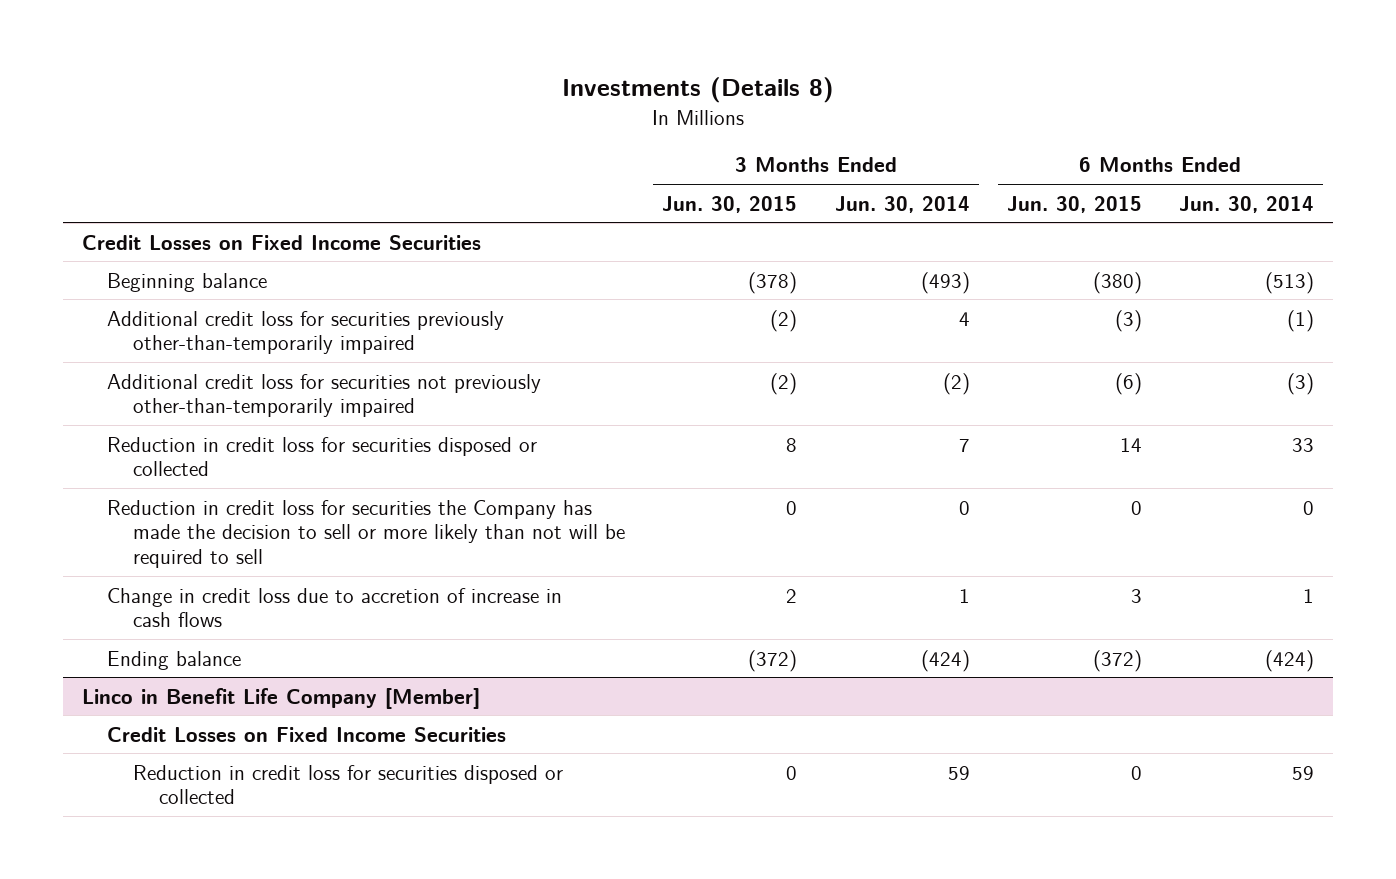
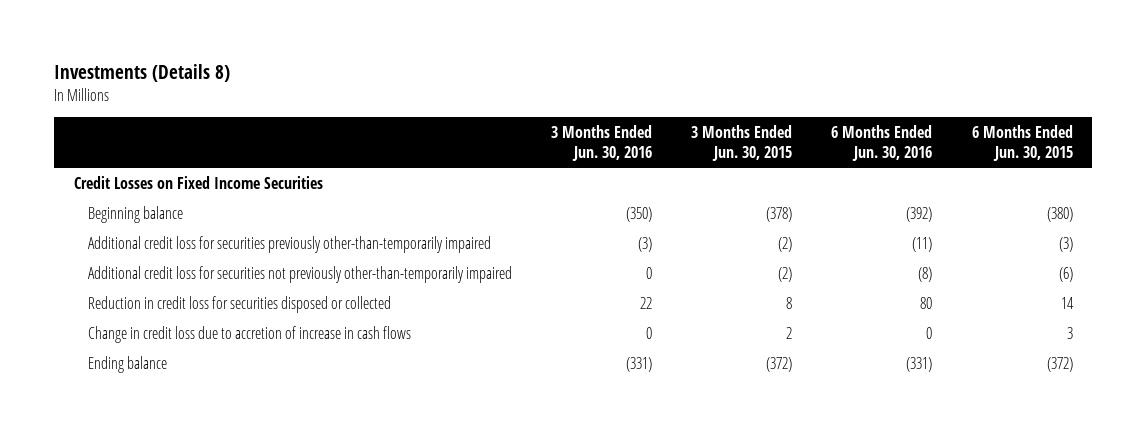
- | 3 Months Ended Jun. 30, 2015 | 3 Months Ended Jun. 30, 2014 | 6 Months Ended Jun. 30, 2015 | 6 Months Ended Jun. 30, 2014
+ | 3 Months Ended Jun. 30, 2016 | 3 Months Ended Jun. 30, 2015 | 6 Months Ended Jun. 30, 2016 | 6 Months Ended Jun. 30, 2015
- Reduction in credit loss for securities the Company has made the decision to sell or more likely than not will be required to sell | 0 | 0 | 0 | 0
- Linco in Benefit Life Company [Member]
- Credit Losses on Fixed Income Securities
- Reduction in credit loss for securities disposed or collected | 0 | 59 | 0 | 59

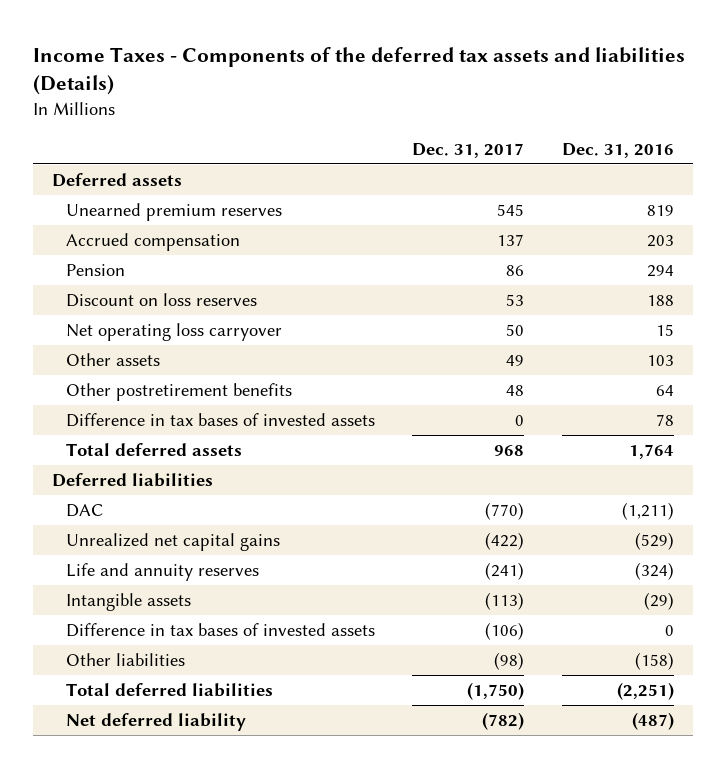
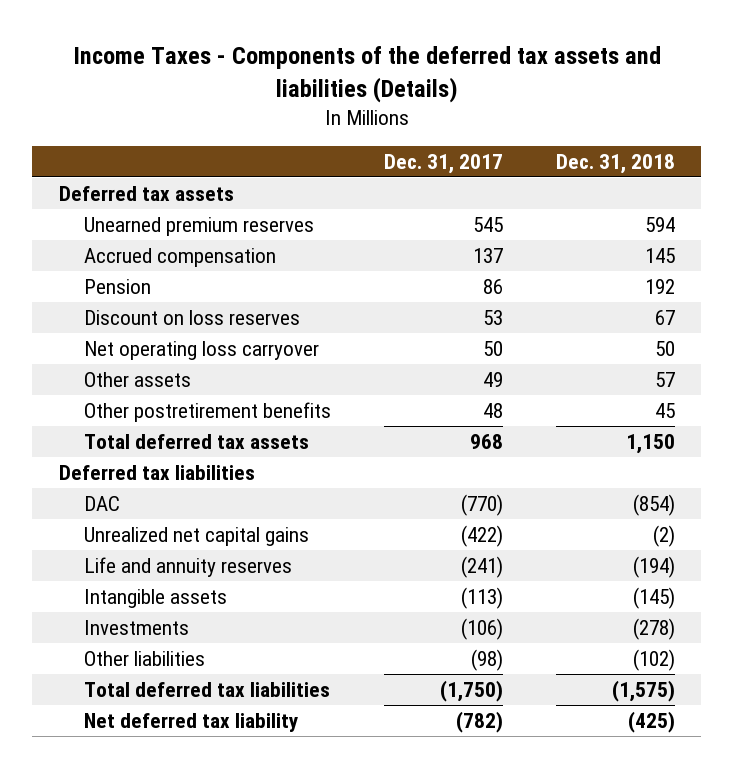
- | Dec. 31, 2017 | Dec. 31, 2016
+ | Dec. 31, 2017 | Dec. 31, 2018
- Deferred assets
+ Deferred tax assets
- Difference in tax bases of invested assets | 0 | 78
- Total deferred assets | 968 | 1,764
- Deferred liabilities
+ Total deferred tax assets | 968 | 1,150
+ Deferred tax liabilities
- Difference in tax bases of invested assets | (106) | 0
+ Investments | (106) | (278)
- Total deferred liabilities | (1,750) | (2,251)
- Net deferred liability | (782) | (487)
+ Total deferred tax liabilities | (1,750) | (1,575)
+ Net deferred tax liability | (782) | (425)

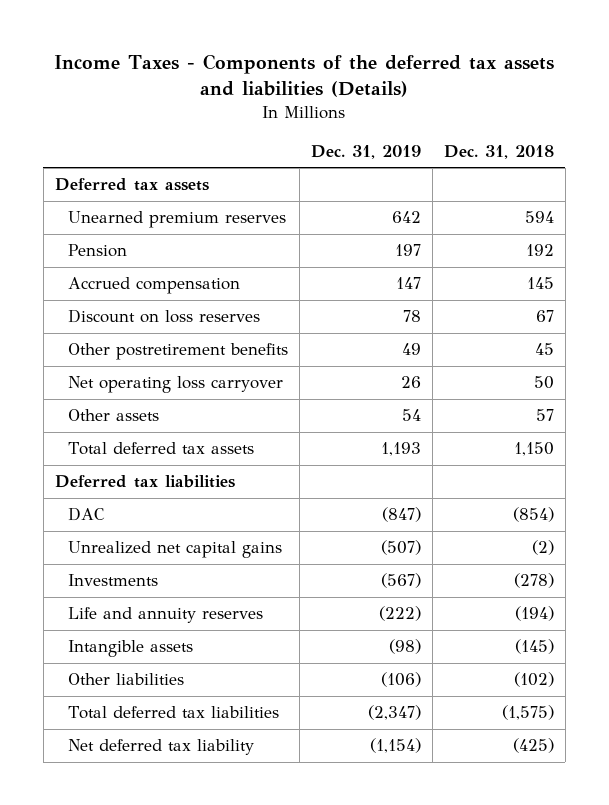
- | Dec. 31, 2017 | Dec. 31, 2018
+ | Dec. 31, 2019 | Dec. 31, 2018
moved down: Accrued compensation | 147 | 145
moved up: Other postretirement benefits | 49 | 45
moved up: Investments | (567) | (278)

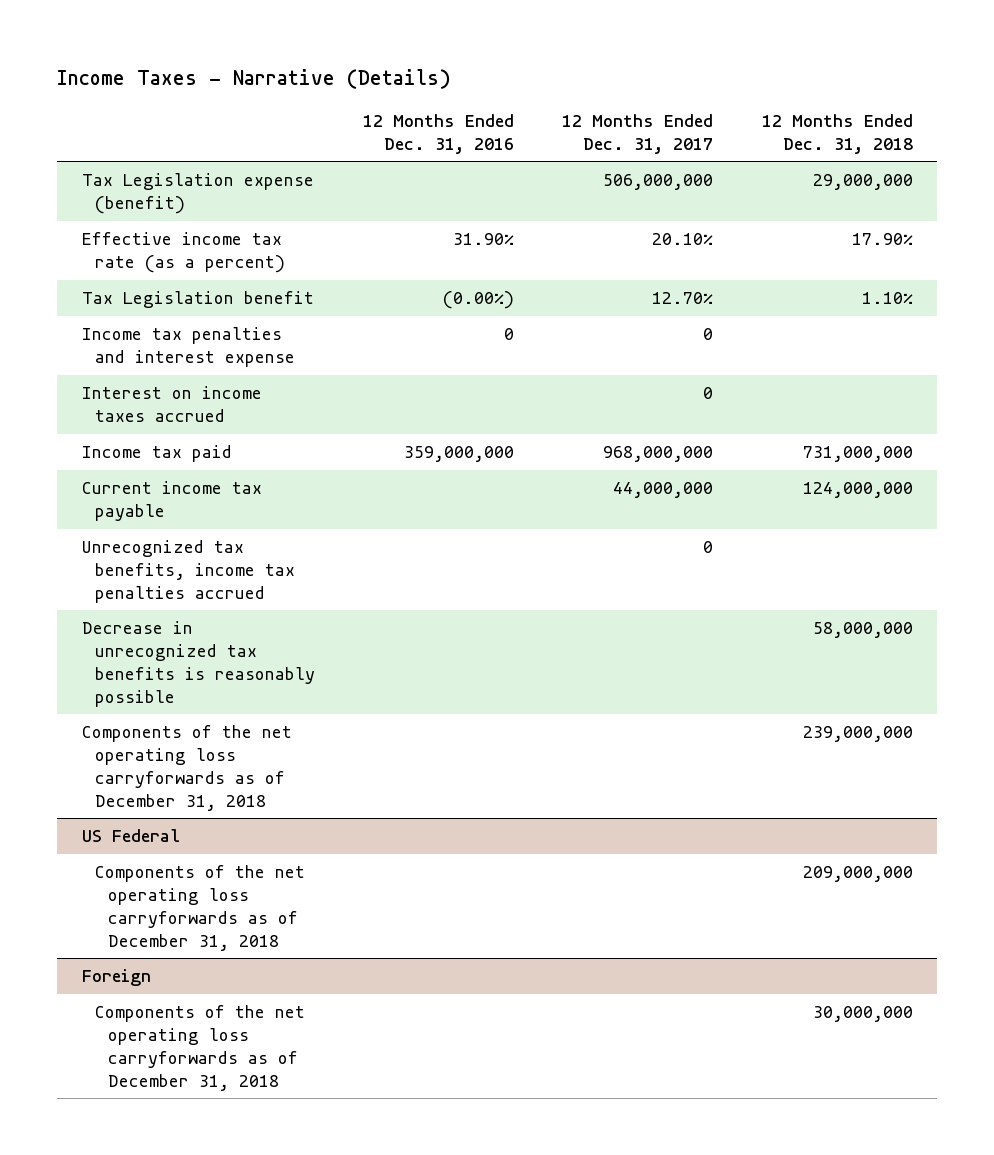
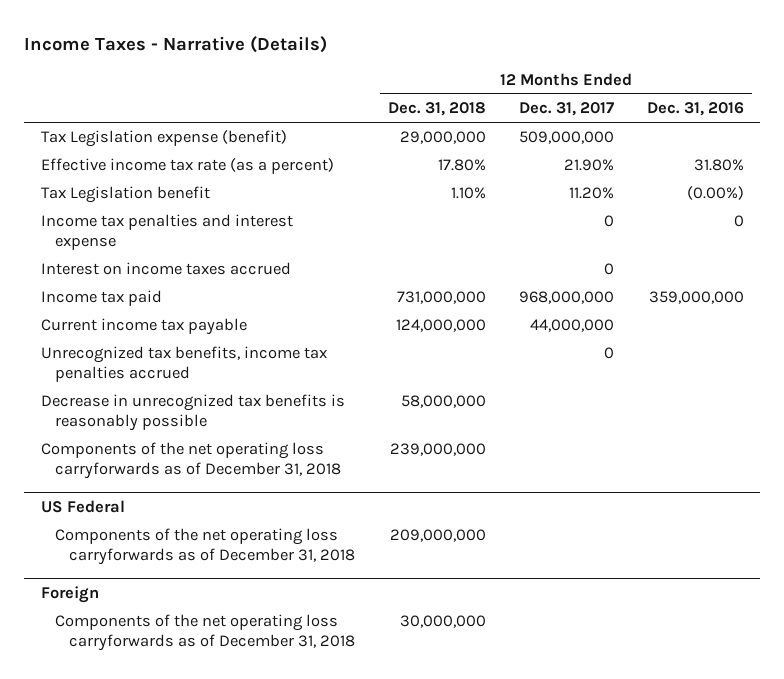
- | 12 Months Ended Dec. 31, 2016 | 12 Months Ended Dec. 31, 2017 | 12 Months Ended Dec. 31, 2018
+ | 12 Months Ended Dec. 31, 2018 | 12 Months Ended Dec. 31, 2017 | 12 Months Ended Dec. 31, 2016
- Tax Legislation expense (benefit) | | 506,000,000 | 29,000,000
- Effective income tax rate (as a percent) | 31.90% | 20.10% | 17.90%
- Tax Legislation benefit | (0.00%) | 12.70% | 1.10%
+ Tax Legislation expense (benefit) | 29,000,000 | 509,000,000 |
+ Effective income tax rate (as a percent) | 17.80% | 21.90% | 31.80%
+ Tax Legislation benefit | 1.10% | 11.20% | (0.00%)

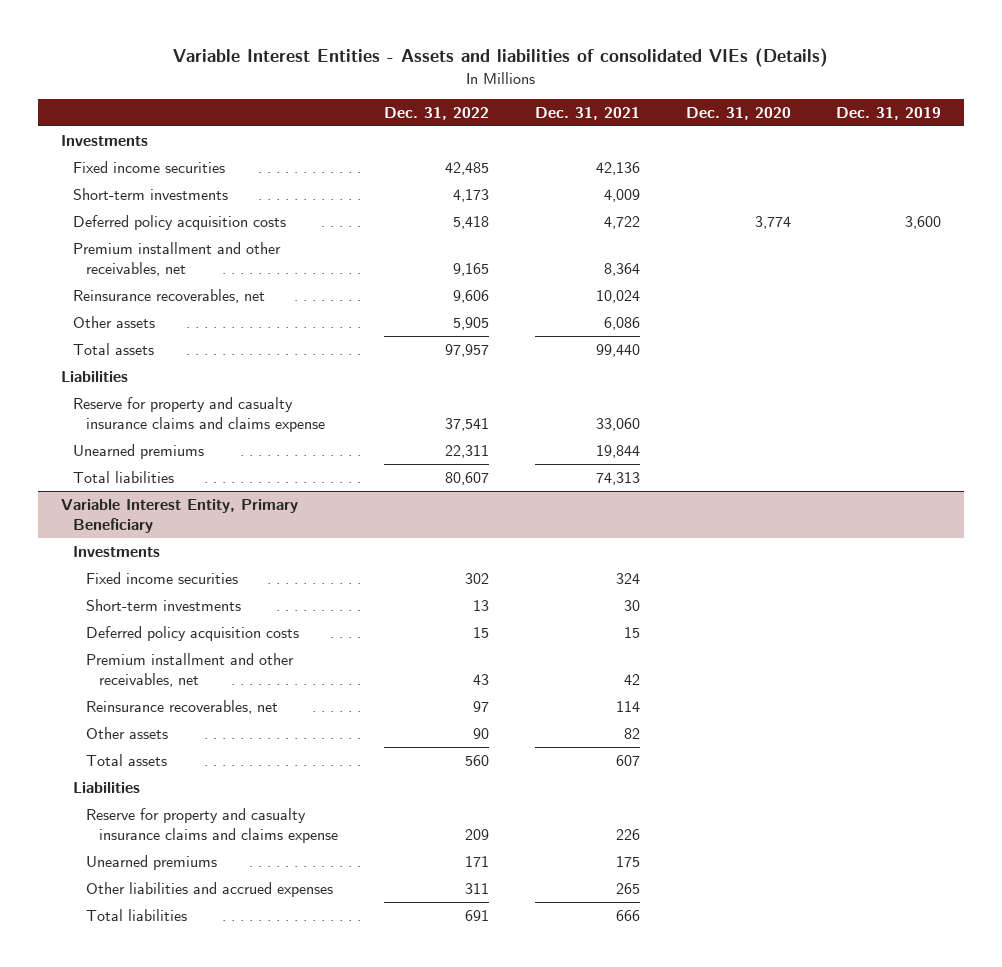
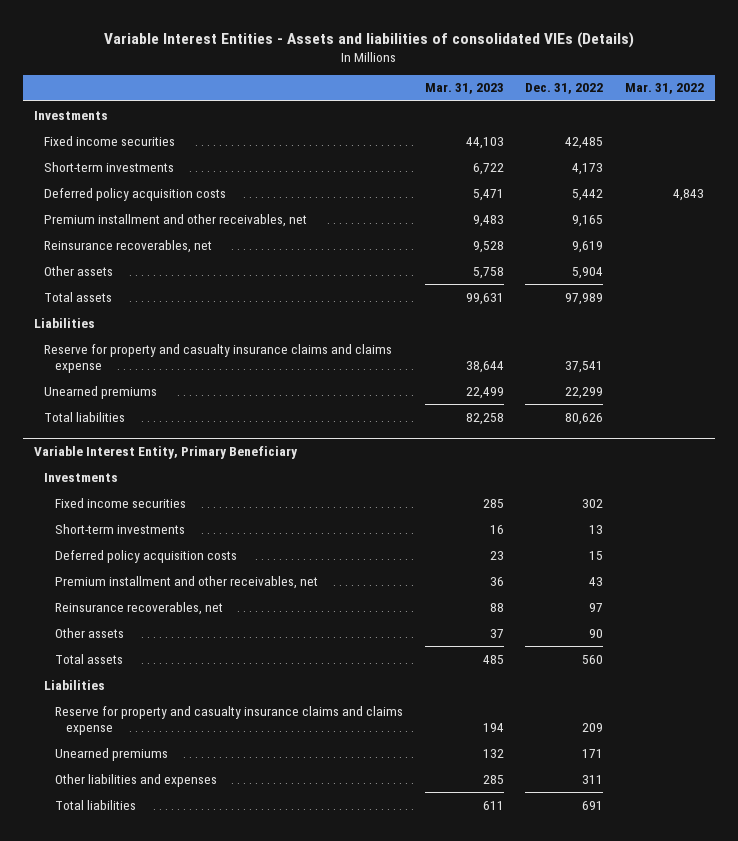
- | Dec. 31, 2022 | Dec. 31, 2021 | Dec. 31, 2020 | Dec. 31, 2019
+ | Mar. 31, 2023 | Dec. 31, 2022 | Mar. 31, 2022
- Deferred policy acquisition costs | 5,418 | 4,722 | 3,774 | 3,600
+ Deferred policy acquisition costs | 5,471 | 5,442 | 4,843
- Reinsurance recoverables, net | 9,606 | 10,024 | |
- Other assets | 5,905 | 6,086 | |
- Total assets | 97,957 | 99,440 | |
+ Reinsurance recoverables, net | 9,528 | 9,619 |
+ Other assets | 5,758 | 5,904 |
+ Total assets | 99,631 | 97,989 |
- Unearned premiums | 22,311 | 19,844 | |
- Total liabilities | 80,607 | 74,313 | |
+ Unearned premiums | 22,499 | 22,299 |
+ Total liabilities | 82,258 | 80,626 |
@ Variable Interest Entity, Primary Beneficiary
- Other liabilities and accrued expenses | 311 | 265 | |
+ Other liabilities and expenses | 285 | 311 |

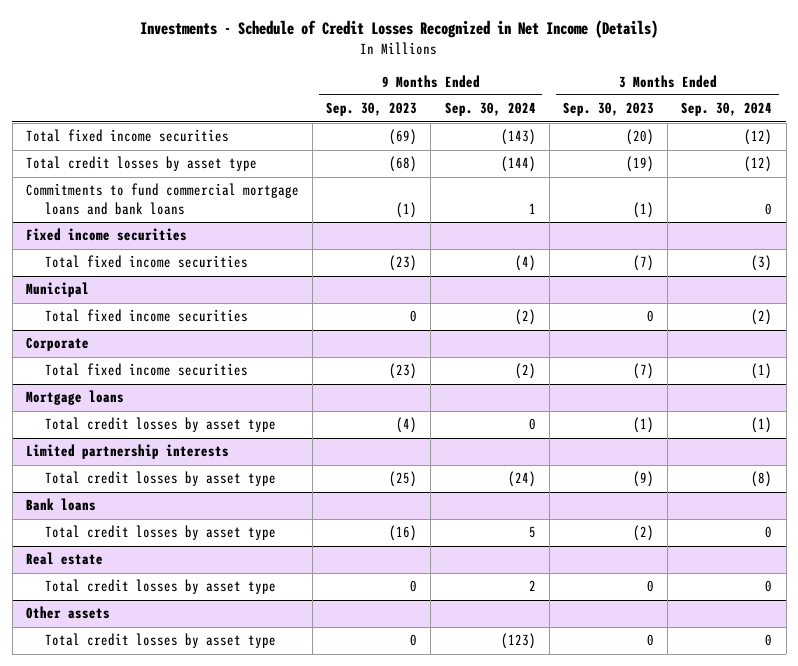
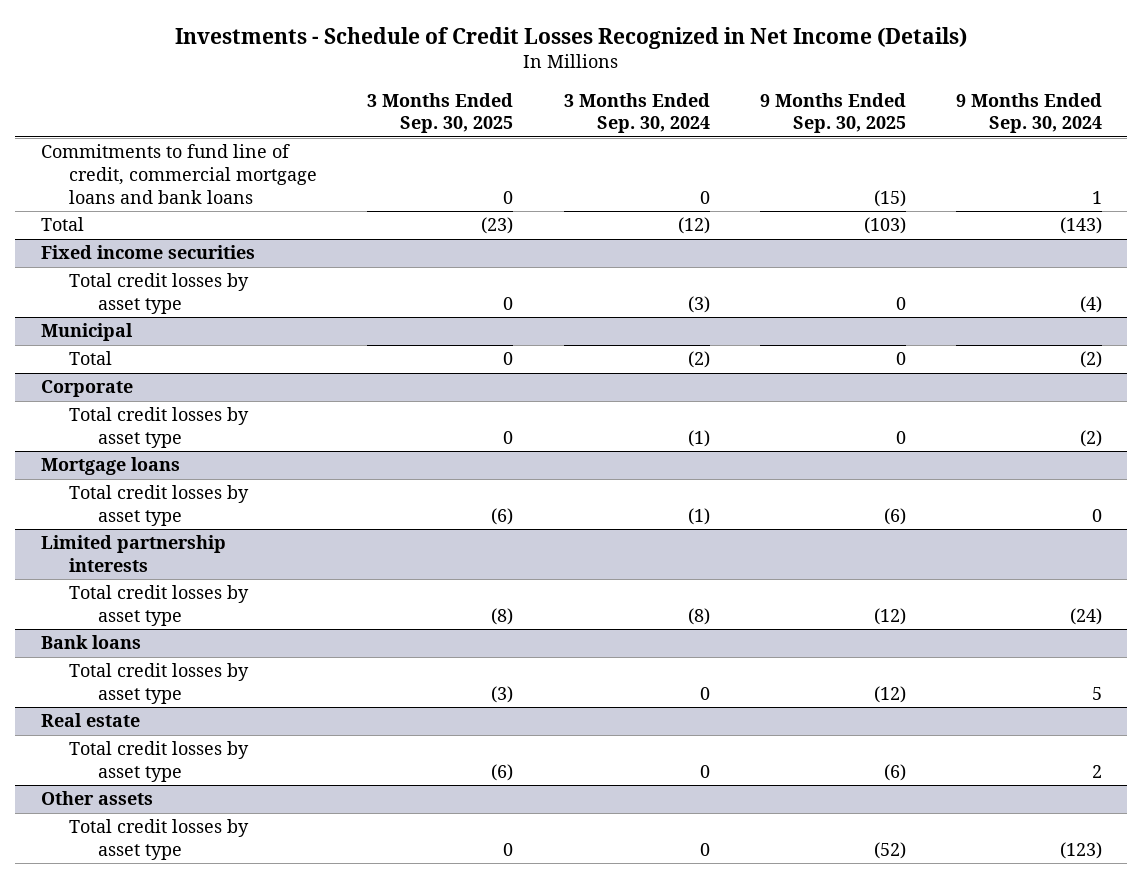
- | 9 Months Ended Sep. 30, 2023 | 9 Months Ended Sep. 30, 2024 | 3 Months Ended Sep. 30, 2023 | 3 Months Ended Sep. 30, 2024
+ | 3 Months Ended Sep. 30, 2025 | 3 Months Ended Sep. 30, 2024 | 9 Months Ended Sep. 30, 2025 | 9 Months Ended Sep. 30, 2024
- Total fixed income securities | (69) | (143) | (20) | (12)
- Total credit losses by asset type | (68) | (144) | (19) | (12)
- Commitments to fund commercial mortgage loans and bank loans | (1) | 1 | (1) | 0
+ Commitments to fund line of credit, commercial mortgage loans and bank loans | 0 | 0 | (15) | 1
+ Total | (23) | (12) | (103) | (143)
@ Fixed income securities
- Total fixed income securities | (23) | (4) | (7) | (3)
+ Total credit losses by asset type | 0 | (3) | 0 | (4)
@ Municipal
- Total fixed income securities | 0 | (2) | 0 | (2)
+ Total | 0 | (2) | 0 | (2)
@ Corporate
- Total fixed income securities | (23) | (2) | (7) | (1)
+ Total credit losses by asset type | 0 | (1) | 0 | (2)

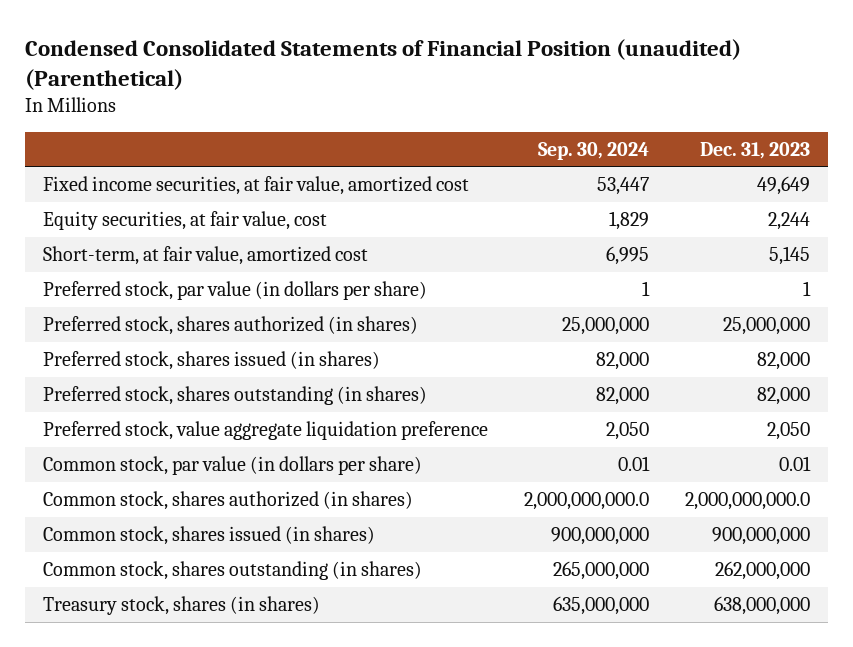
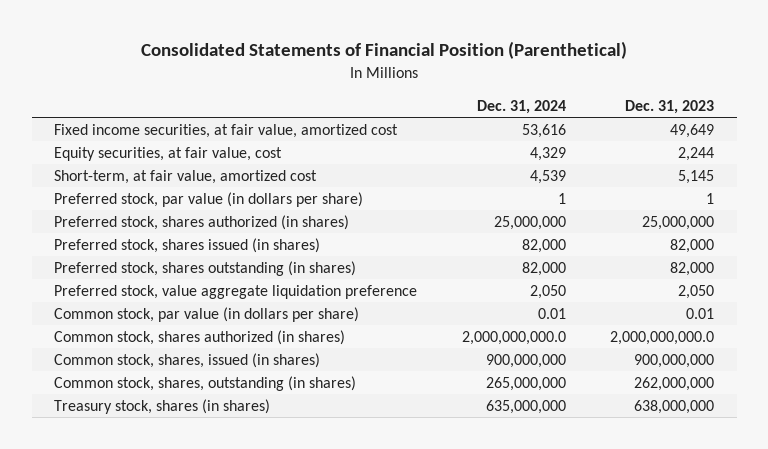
- Condensed Consolidated Statements of Financial Position (unaudited) (Parenthetical)
+ Consolidated Statements of Financial Position (Parenthetical)
- | Sep. 30, 2024 | Dec. 31, 2023
+ | Dec. 31, 2024 | Dec. 31, 2023
- Common stock, shares issued (in shares) | 900,000,000 | 900,000,000
- Common stock, shares outstanding (in shares) | 265,000,000 | 262,000,000
+ Common stock, shares, issued (in shares) | 900,000,000 | 900,000,000
+ Common stock, shares, outstanding (in shares) | 265,000,000 | 262,000,000

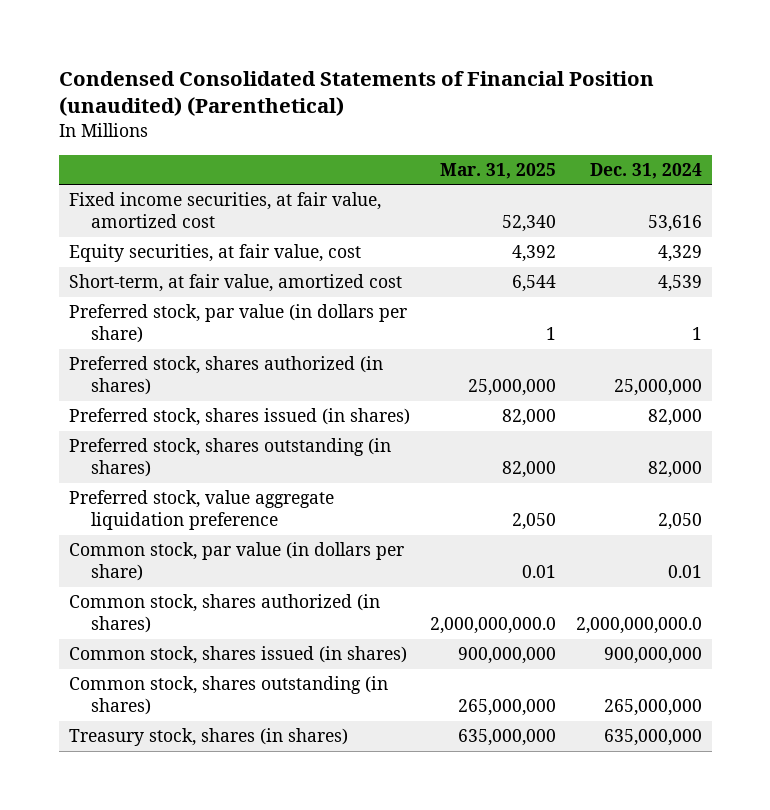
- Consolidated Statements of Financial Position (Parenthetical)
+ Condensed Consolidated Statements of Financial Position (unaudited) (Parenthetical)
- | Dec. 31, 2024 | Dec. 31, 2023
+ | Mar. 31, 2025 | Dec. 31, 2024
- Common stock, shares, issued (in shares) | 900,000,000 | 900,000,000
- Common stock, shares, outstanding (in shares) | 265,000,000 | 262,000,000
+ Common stock, shares issued (in shares) | 900,000,000 | 900,000,000
+ Common stock, shares outstanding (in shares) | 265,000,000 | 265,000,000

